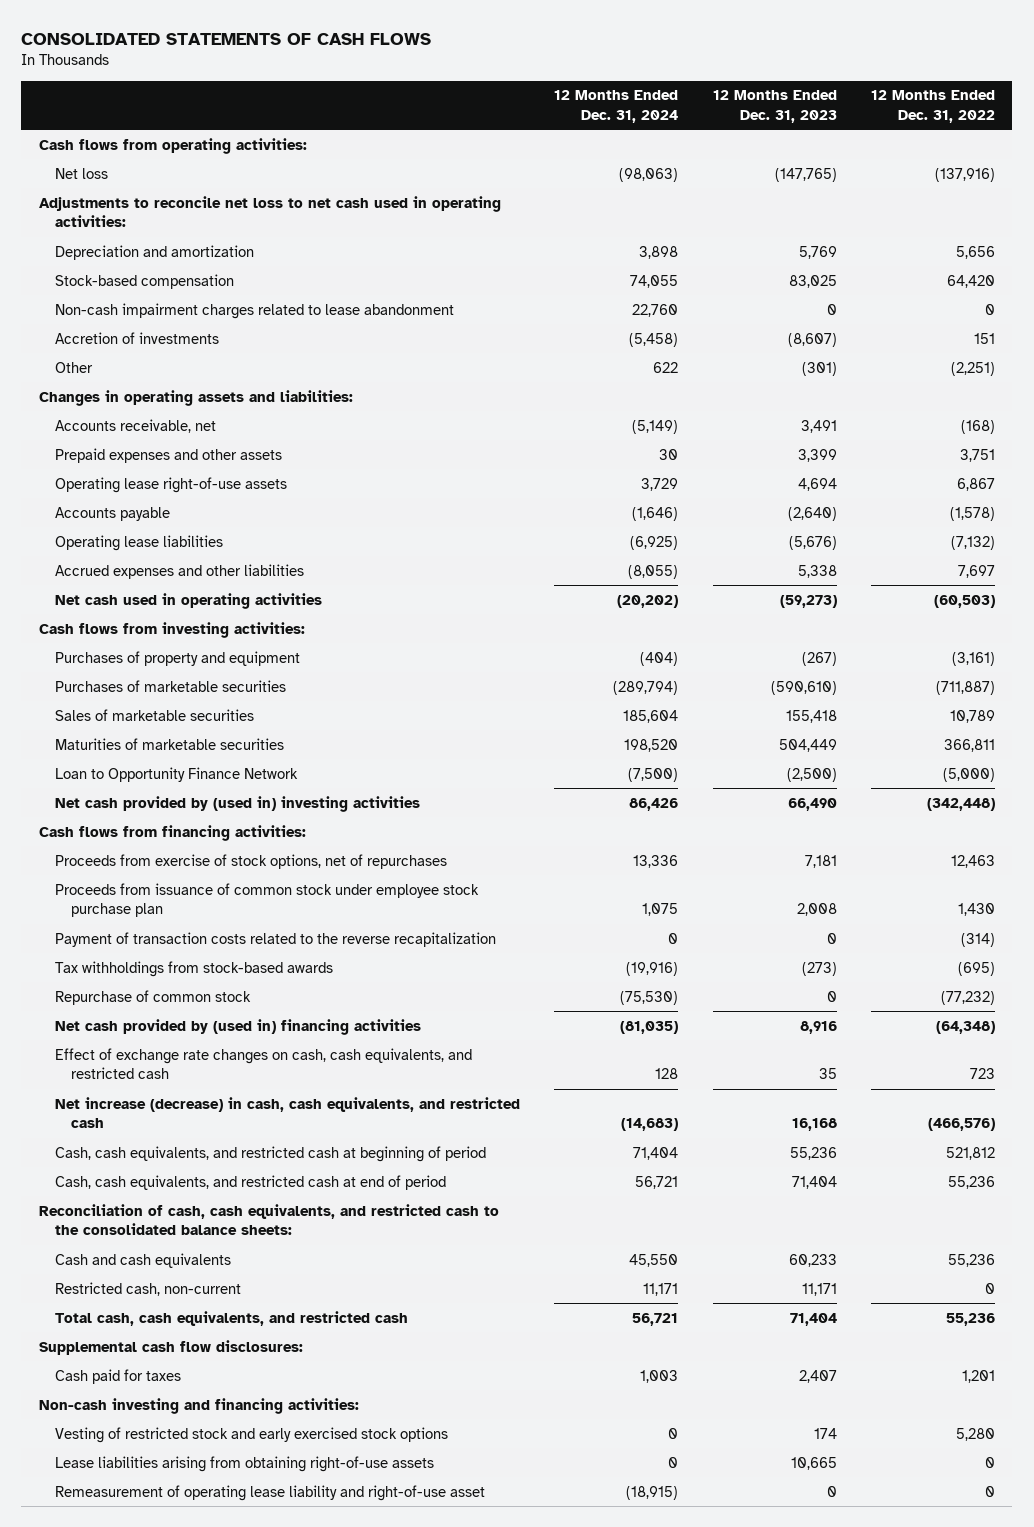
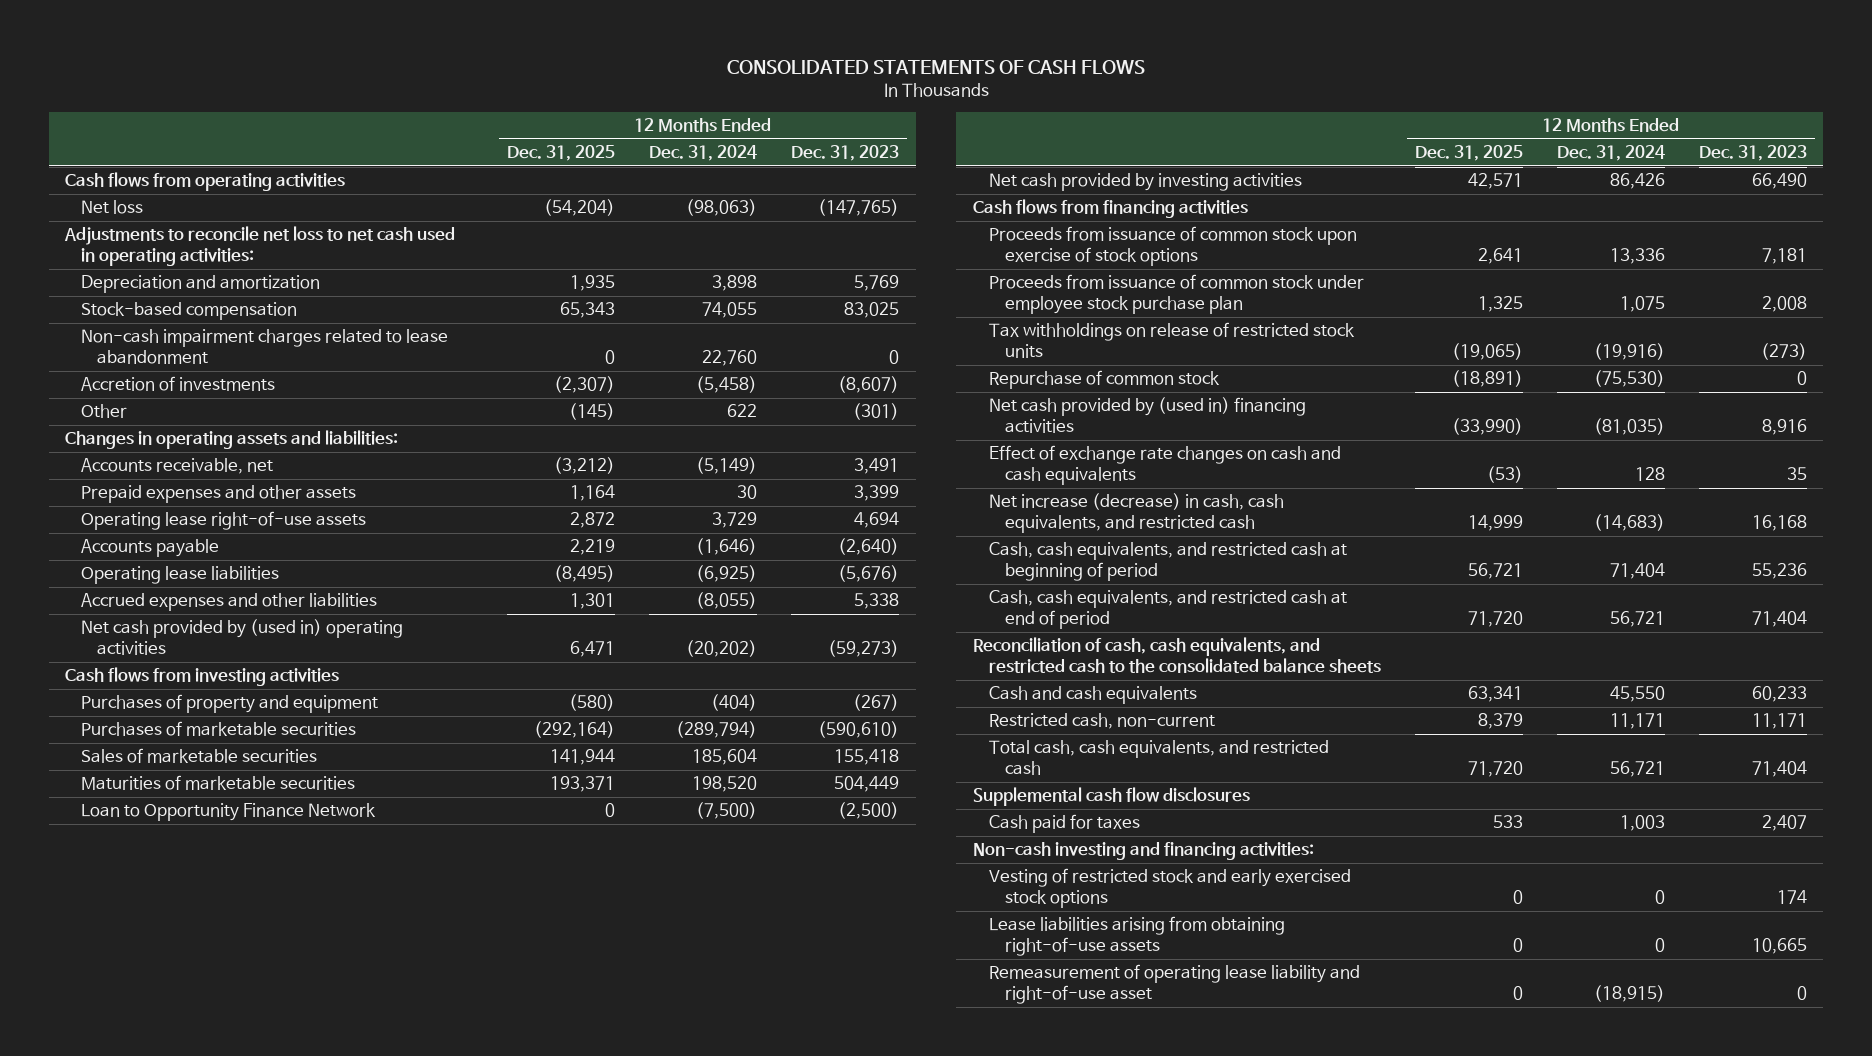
- | 12 Months Ended Dec. 31, 2024 | 12 Months Ended Dec. 31, 2023 | 12 Months Ended Dec. 31, 2022
+ | 12 Months Ended Dec. 31, 2025 | 12 Months Ended Dec. 31, 2024 | 12 Months Ended Dec. 31, 2023
- Cash flows from operating activities:
+ Cash flows from operating activities
- Net cash used in operating activities | (20,202) | (59,273) | (60,503)
- Cash flows from investing activities:
+ Net cash provided by (used in) operating activities | 6,471 | (20,202) | (59,273)
+ Cash flows from investing activities
- Net cash provided by (used in) investing activities | 86,426 | 66,490 | (342,448)
- Cash flows from financing activities:
- Proceeds from exercise of stock options, net of repurchases | 13,336 | 7,181 | 12,463
+ Net cash provided by investing activities | 42,571 | 86,426 | 66,490
+ Cash flows from financing activities
+ Proceeds from issuance of common stock upon exercise of stock options | 2,641 | 13,336 | 7,181
- Payment of transaction costs related to the reverse recapitalization | 0 | 0 | (314)
- Tax withholdings from stock-based awards | (19,916) | (273) | (695)
+ Tax withholdings on release of restricted stock units | (19,065) | (19,916) | (273)
- Effect of exchange rate changes on cash, cash equivalents, and restricted cash | 128 | 35 | 723
+ Effect of exchange rate changes on cash and cash equivalents | (53) | 128 | 35
- Reconciliation of cash, cash equivalents, and restricted cash to the consolidated balance sheets:
+ Reconciliation of cash, cash equivalents, and restricted cash to the consolidated balance sheets
- Supplemental cash flow disclosures:
+ Supplemental cash flow disclosures

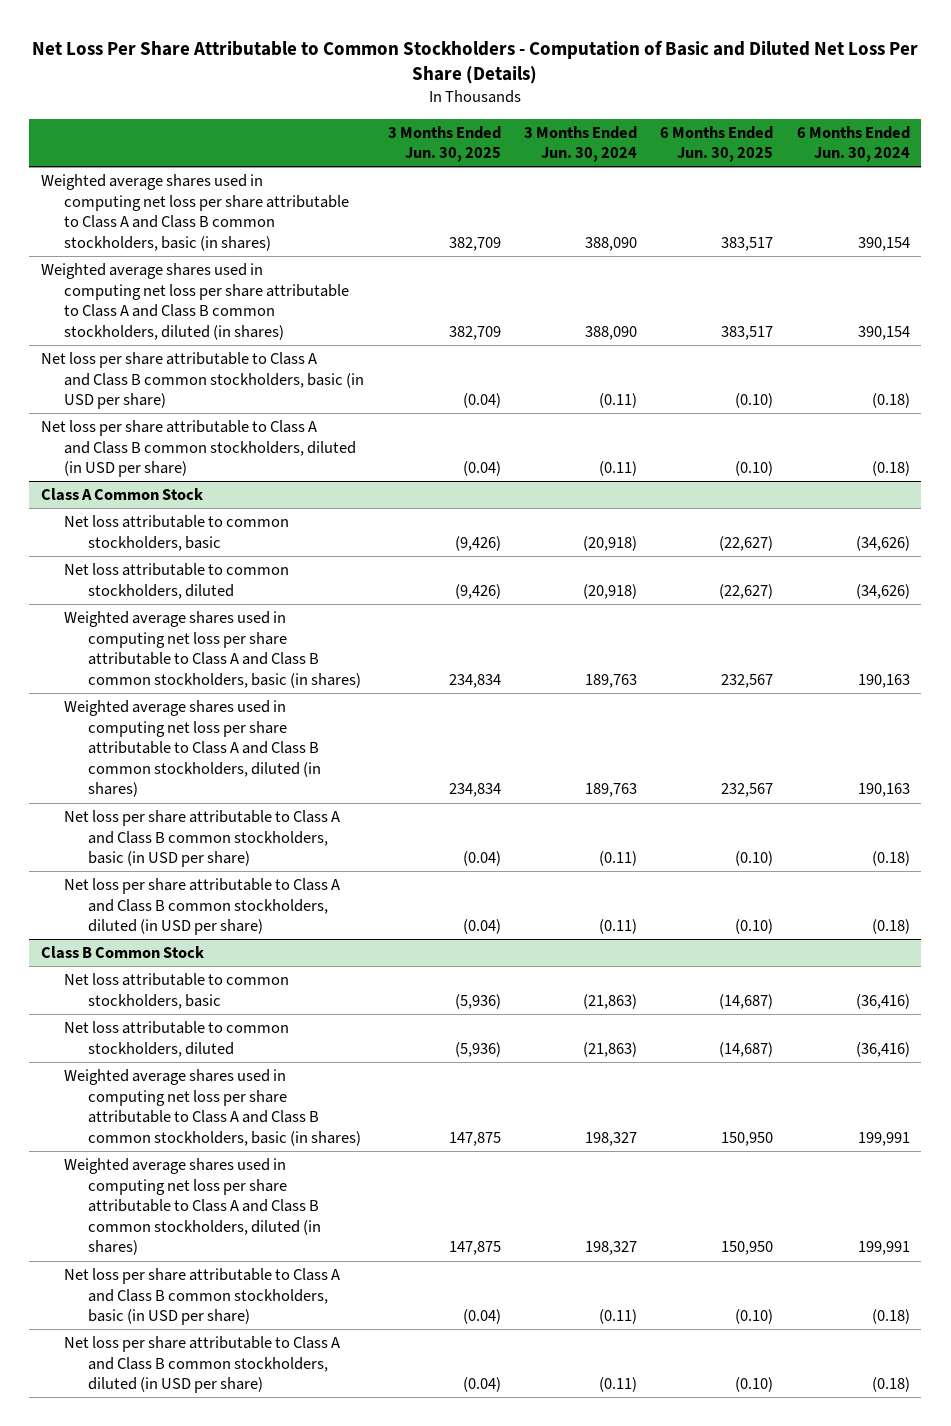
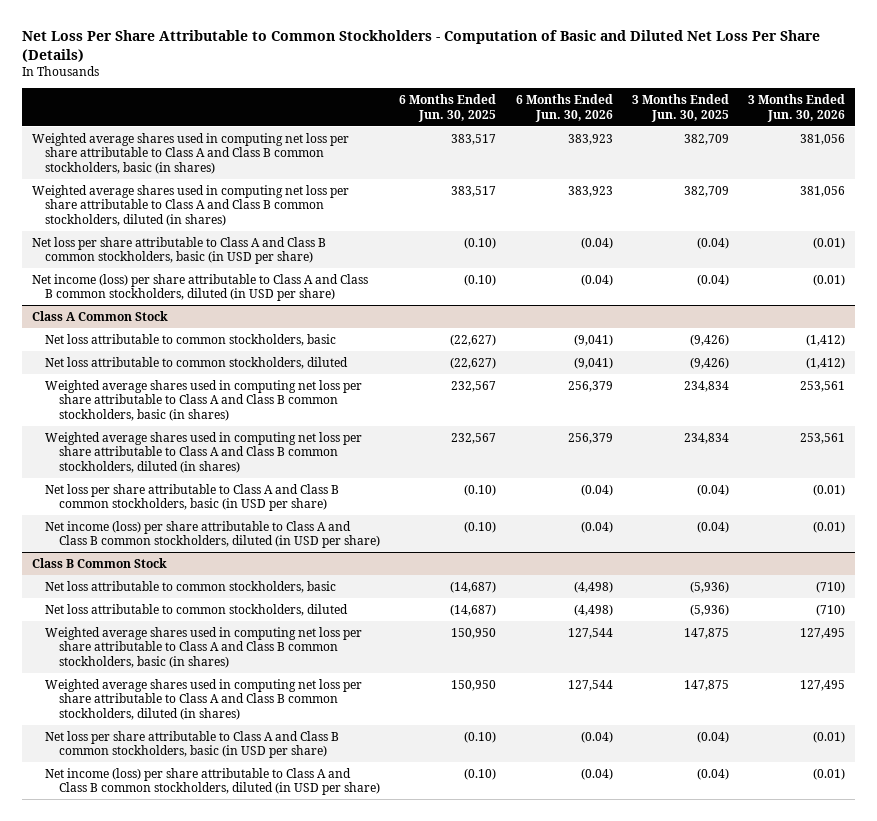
- | 3 Months Ended Jun. 30, 2025 | 3 Months Ended Jun. 30, 2024 | 6 Months Ended Jun. 30, 2025 | 6 Months Ended Jun. 30, 2024
+ | 6 Months Ended Jun. 30, 2025 | 6 Months Ended Jun. 30, 2026 | 3 Months Ended Jun. 30, 2025 | 3 Months Ended Jun. 30, 2026
- Net loss per share attributable to Class A and Class B common stockholders, diluted (in USD per share) | (0.04) | (0.11) | (0.10) | (0.18)
+ Net income (loss) per share attributable to Class A and Class B common stockholders, diluted (in USD per share) | (0.10) | (0.04) | (0.04) | (0.01)
@ Class A Common Stock
- Net loss per share attributable to Class A and Class B common stockholders, diluted (in USD per share) | (0.04) | (0.11) | (0.10) | (0.18)
+ Net income (loss) per share attributable to Class A and Class B common stockholders, diluted (in USD per share) | (0.10) | (0.04) | (0.04) | (0.01)
@ Class B Common Stock
- Net loss per share attributable to Class A and Class B common stockholders, diluted (in USD per share) | (0.04) | (0.11) | (0.10) | (0.18)
+ Net income (loss) per share attributable to Class A and Class B common stockholders, diluted (in USD per share) | (0.10) | (0.04) | (0.04) | (0.01)

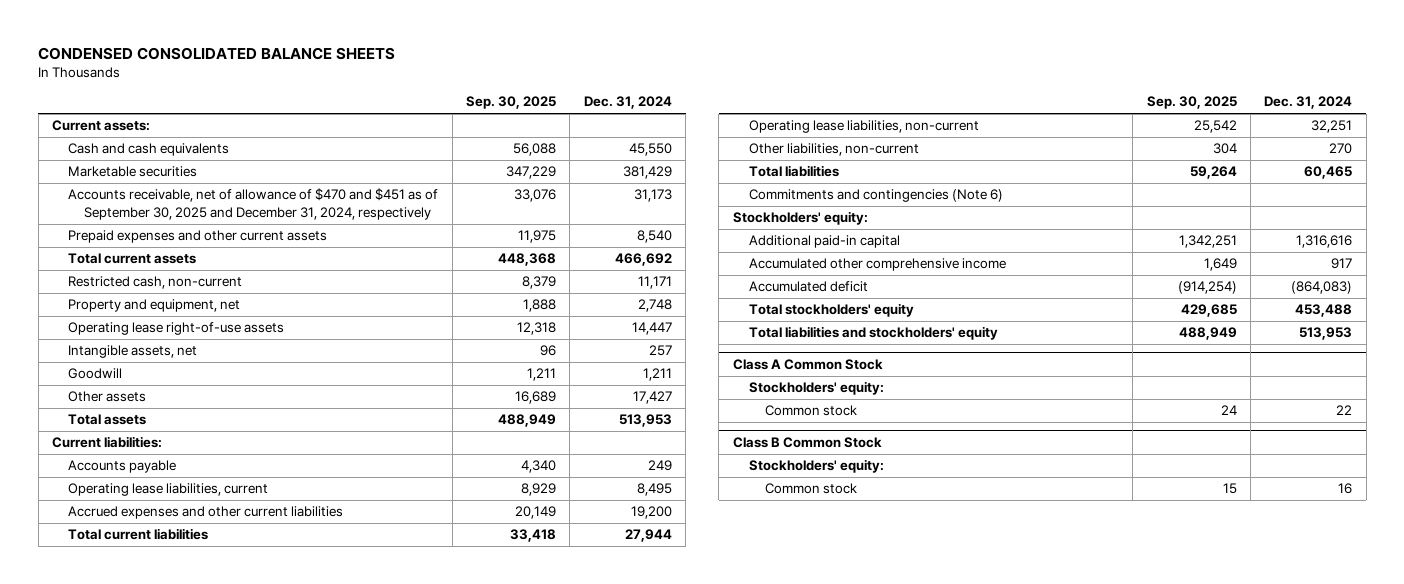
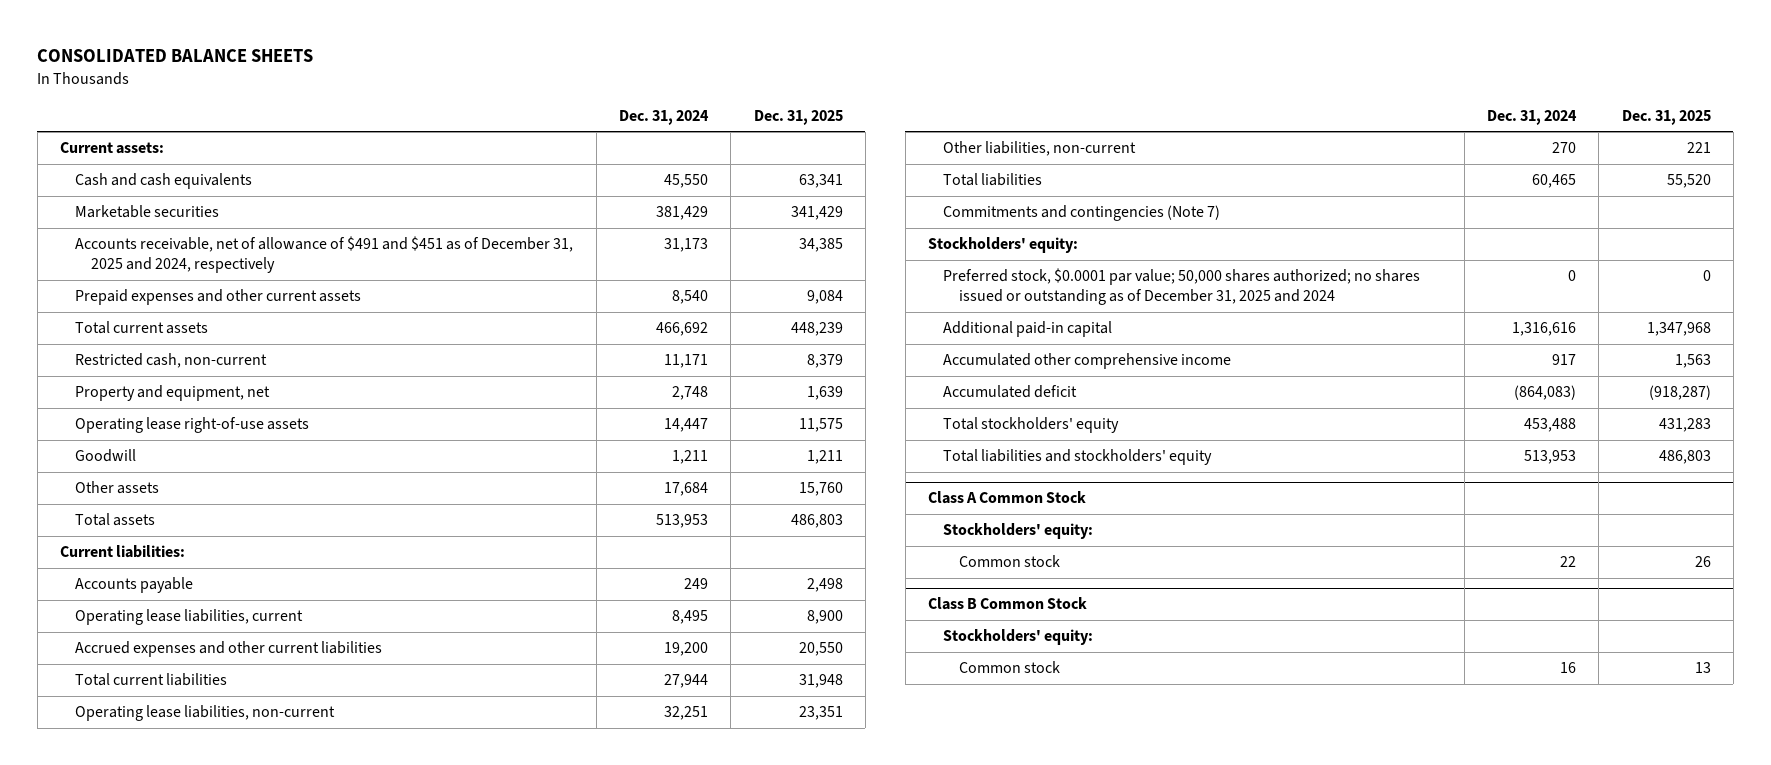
- CONDENSED CONSOLIDATED BALANCE SHEETS
+ CONSOLIDATED BALANCE SHEETS
- | Sep. 30, 2025 | Dec. 31, 2024
+ | Dec. 31, 2024 | Dec. 31, 2025
- Accounts receivable, net of allowance of $470 and $451 as of September 30, 2025 and December 31, 2024, respectively | 33,076 | 31,173
+ Accounts receivable, net of allowance of $491 and $451 as of December 31, 2025 and 2024, respectively | 31,173 | 34,385
- Intangible assets, net | 96 | 257
- Other assets | 16,689 | 17,427
+ Other assets | 17,684 | 15,760
- Commitments and contingencies (Note 6)
+ Commitments and contingencies (Note 7)
+ Preferred stock, $0.0001 par value; 50,000 shares authorized; no shares issued or outstanding as of December 31, 2025 and 2024 | 0 | 0

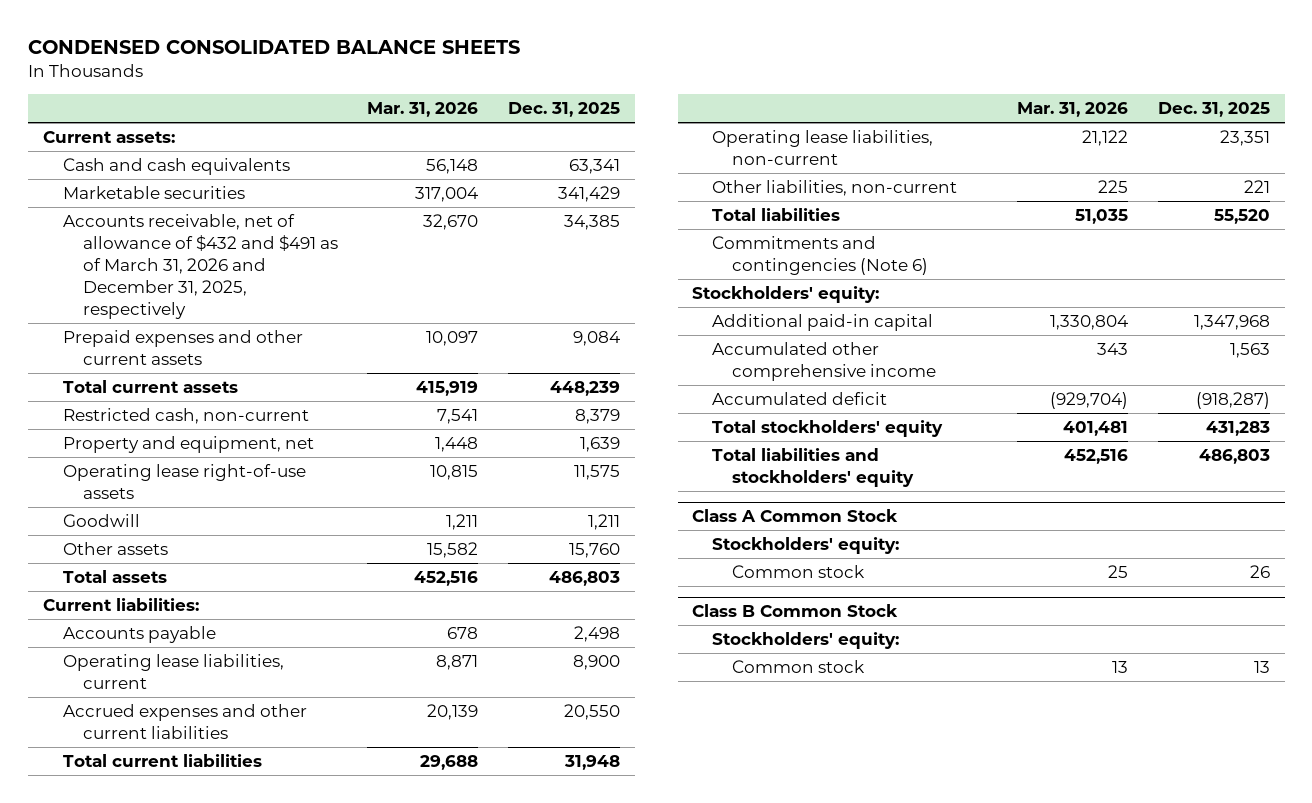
- CONSOLIDATED BALANCE SHEETS
+ CONDENSED CONSOLIDATED BALANCE SHEETS
- | Dec. 31, 2024 | Dec. 31, 2025
+ | Mar. 31, 2026 | Dec. 31, 2025
- Accounts receivable, net of allowance of $491 and $451 as of December 31, 2025 and 2024, respectively | 31,173 | 34,385
+ Accounts receivable, net of allowance of $432 and $491 as of March 31, 2026 and December 31, 2025, respectively | 32,670 | 34,385
- Commitments and contingencies (Note 7)
+ Commitments and contingencies (Note 6)
- Preferred stock, $0.0001 par value; 50,000 shares authorized; no shares issued or outstanding as of December 31, 2025 and 2024 | 0 | 0

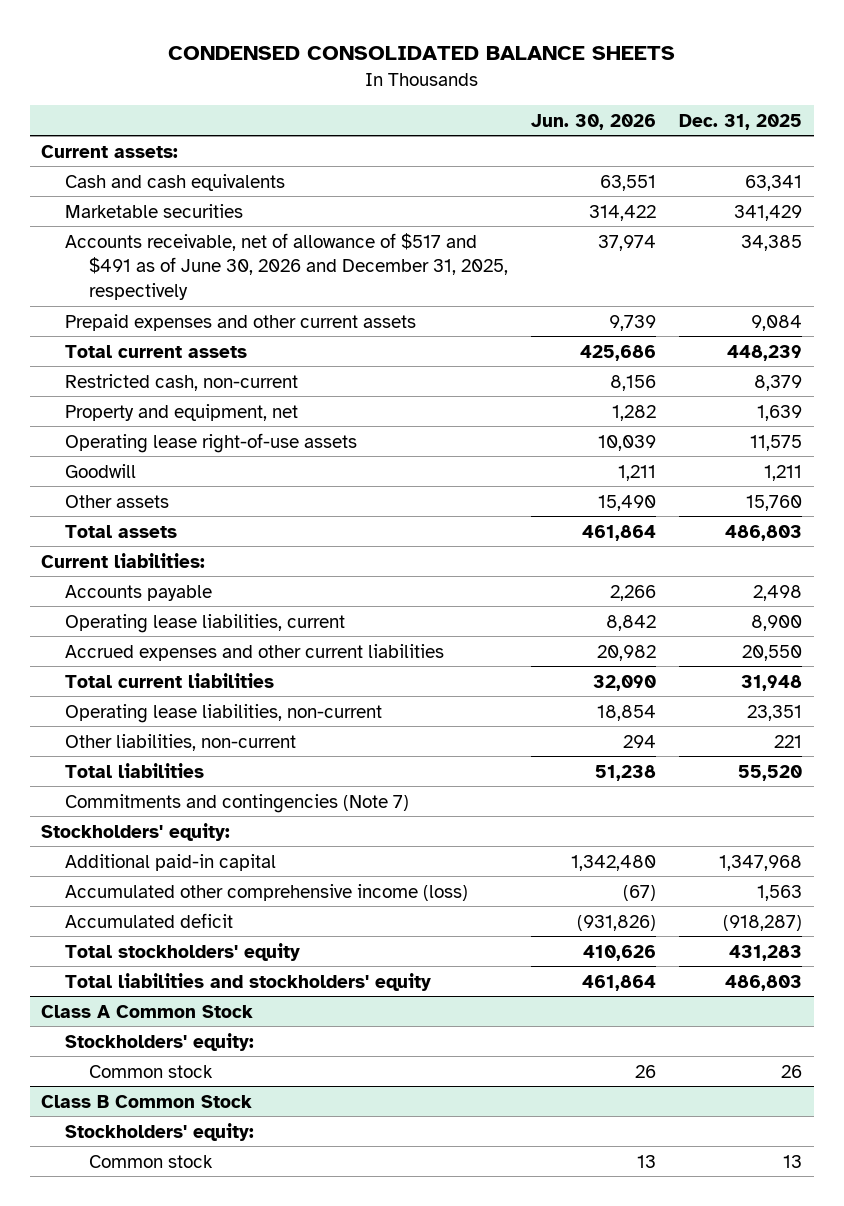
- | Mar. 31, 2026 | Dec. 31, 2025
+ | Jun. 30, 2026 | Dec. 31, 2025
- Accounts receivable, net of allowance of $432 and $491 as of March 31, 2026 and December 31, 2025, respectively | 32,670 | 34,385
+ Accounts receivable, net of allowance of $517 and $491 as of June 30, 2026 and December 31, 2025, respectively | 37,974 | 34,385
- Commitments and contingencies (Note 6)
+ Commitments and contingencies (Note 7)
- Accumulated other comprehensive income | 343 | 1,563
+ Accumulated other comprehensive income (loss) | (67) | 1,563

